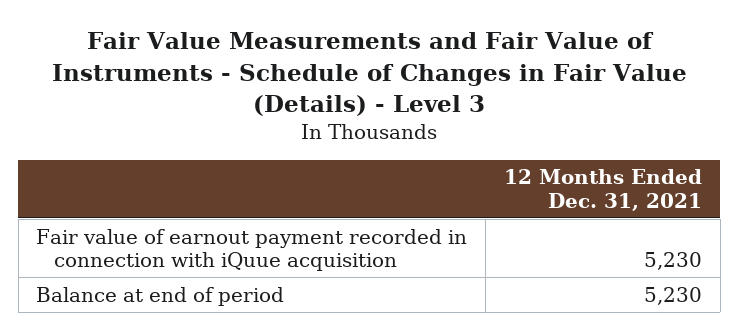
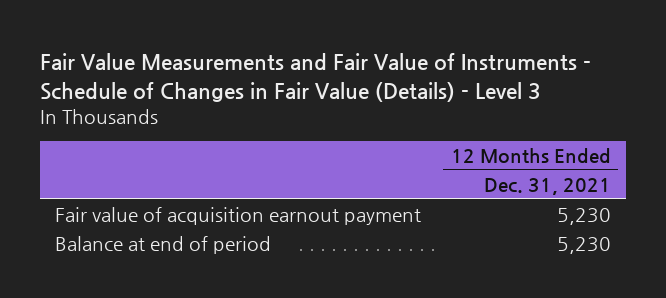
- Fair value of earnout payment recorded in connection with iQuue acquisition | 5,230
+ Fair value of acquisition earnout payment | 5,230

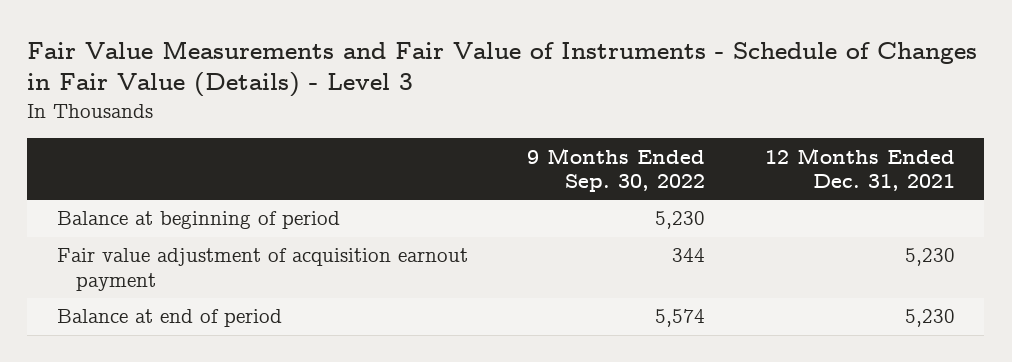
- | 12 Months Ended Dec. 31, 2021
+ | 9 Months Ended Sep. 30, 2022 | 12 Months Ended Dec. 31, 2021
- Fair value of acquisition earnout payment | 5,230
+ Balance at beginning of period | 5,230 |
+ Fair value adjustment of acquisition earnout payment | 344 | 5,230

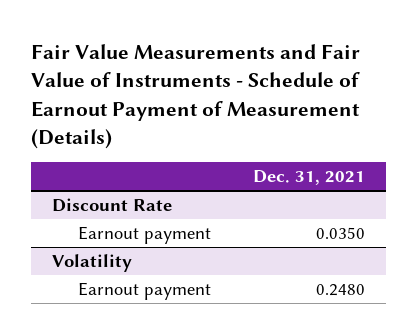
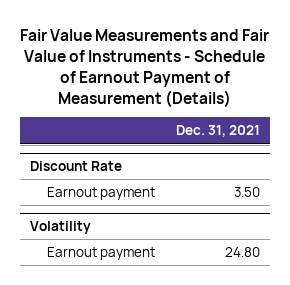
@ Discount Rate
- Earnout payment | 0.0350
+ Earnout payment | 3.50
@ Volatility
- Earnout payment | 0.2480
+ Earnout payment | 24.80

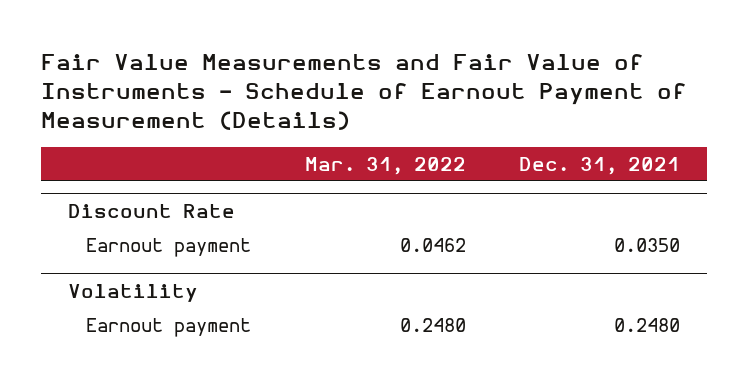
- | Dec. 31, 2021
+ | Mar. 31, 2022 | Dec. 31, 2021
@ Discount Rate
- Earnout payment | 3.50
+ Earnout payment | 0.0462 | 0.0350
@ Volatility
- Earnout payment | 24.80
+ Earnout payment | 0.2480 | 0.2480

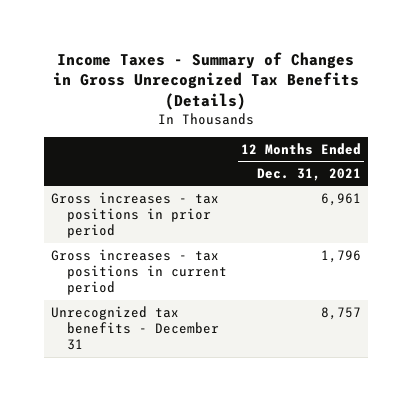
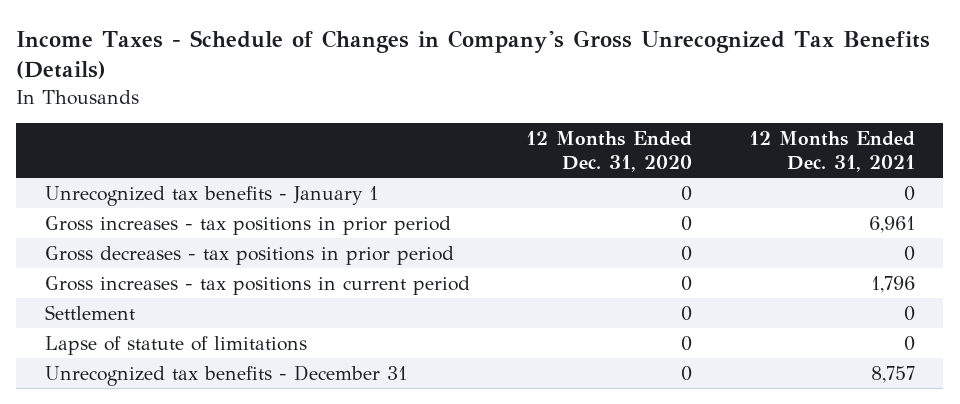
- Income Taxes - Summary of Changes in Gross Unrecognized Tax Benefits (Details)
+ Income Taxes - Schedule of Changes in Company's Gross Unrecognized Tax Benefits (Details)
- | 12 Months Ended Dec. 31, 2021
+ | 12 Months Ended Dec. 31, 2020 | 12 Months Ended Dec. 31, 2021
+ Unrecognized tax benefits - January 1 | 0 | 0
+ Gross decreases - tax positions in prior period | 0 | 0
+ Settlement | 0 | 0
+ Lapse of statute of limitations | 0 | 0

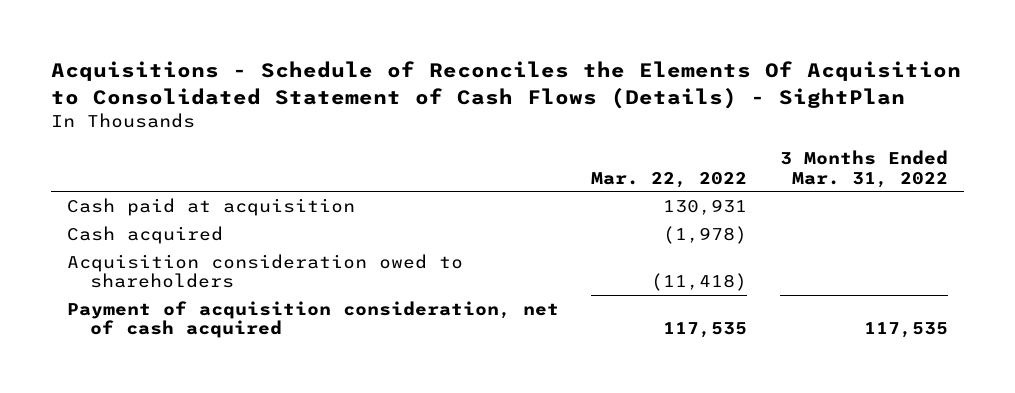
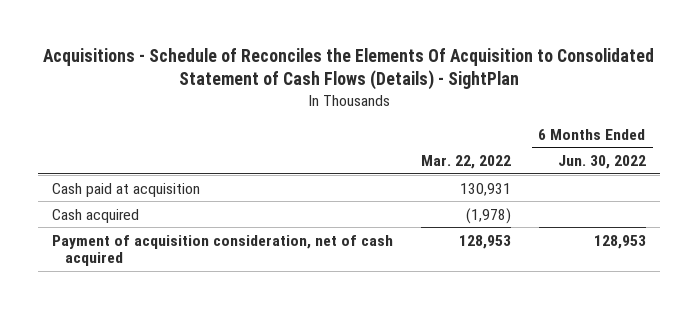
- | Mar. 22, 2022 | 3 Months Ended Mar. 31, 2022
+ | Mar. 22, 2022 | 6 Months Ended Jun. 30, 2022
- Acquisition consideration owed to shareholders | (11,418) |
- Payment of acquisition consideration, net of cash acquired | 117,535 | 117,535
+ Payment of acquisition consideration, net of cash acquired | 128,953 | 128,953

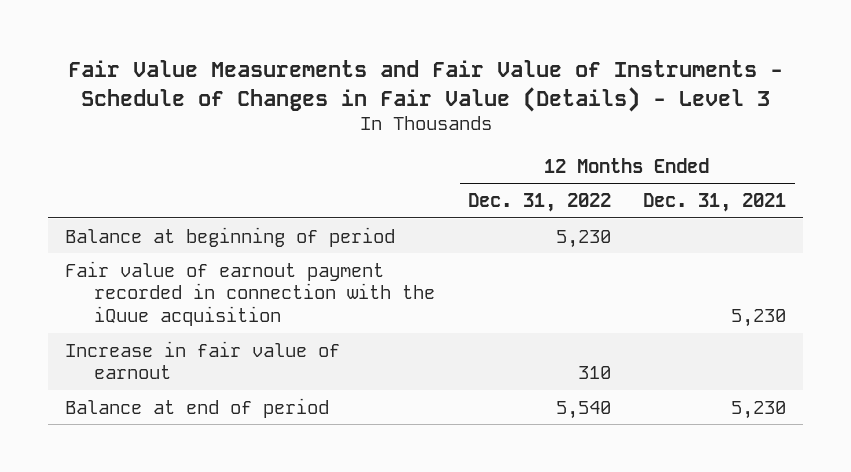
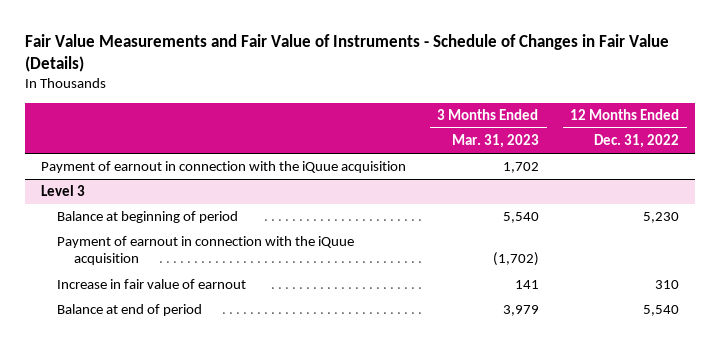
- Fair Value Measurements and Fair Value of Instruments - Schedule of Changes in Fair Value (Details) - Level 3
+ Fair Value Measurements and Fair Value of Instruments - Schedule of Changes in Fair Value (Details)
- | 12 Months Ended Dec. 31, 2022 | 12 Months Ended Dec. 31, 2021
+ | 3 Months Ended Mar. 31, 2023 | 12 Months Ended Dec. 31, 2022
+ Payment of earnout in connection with the iQuue acquisition | 1,702 |
+ Level 3
- Fair value of earnout payment recorded in connection with the iQuue acquisition | | 5,230
+ Payment of earnout in connection with the iQuue acquisition | (1,702) |

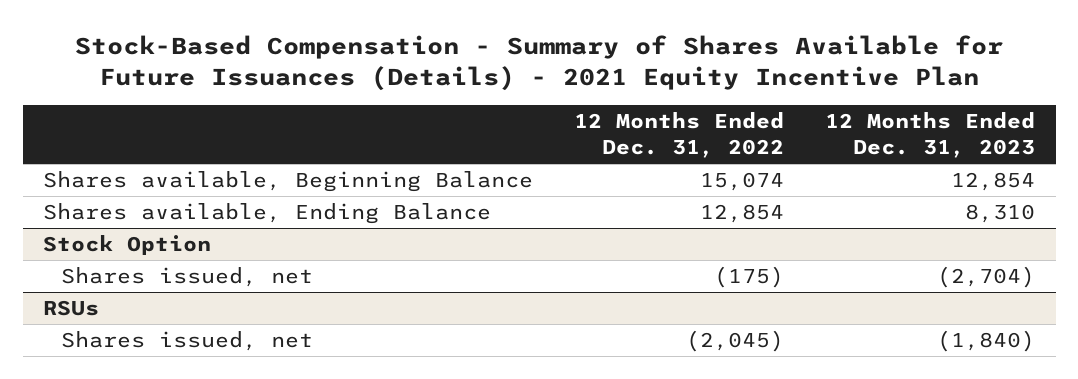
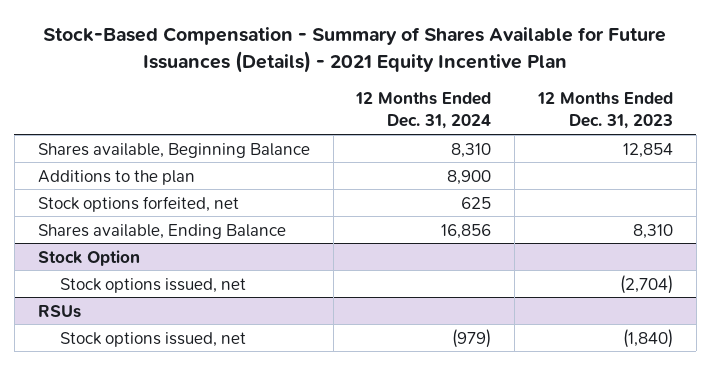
- | 12 Months Ended Dec. 31, 2022 | 12 Months Ended Dec. 31, 2023
+ | 12 Months Ended Dec. 31, 2024 | 12 Months Ended Dec. 31, 2023
+ Additions to the plan | 8,900 |
+ Stock options forfeited, net | 625 |
@ Stock Option
- Shares issued, net | (175) | (2,704)
+ Stock options issued, net | | (2,704)
@ RSUs
- Shares issued, net | (2,045) | (1,840)
+ Stock options issued, net | (979) | (1,840)

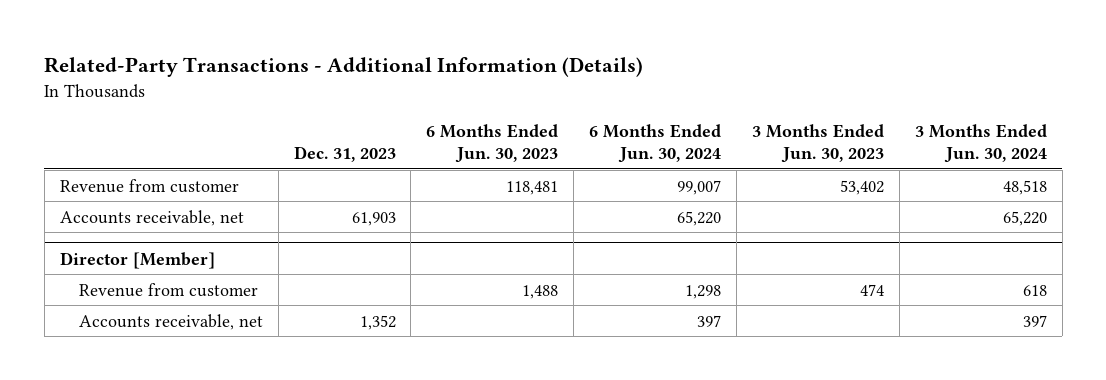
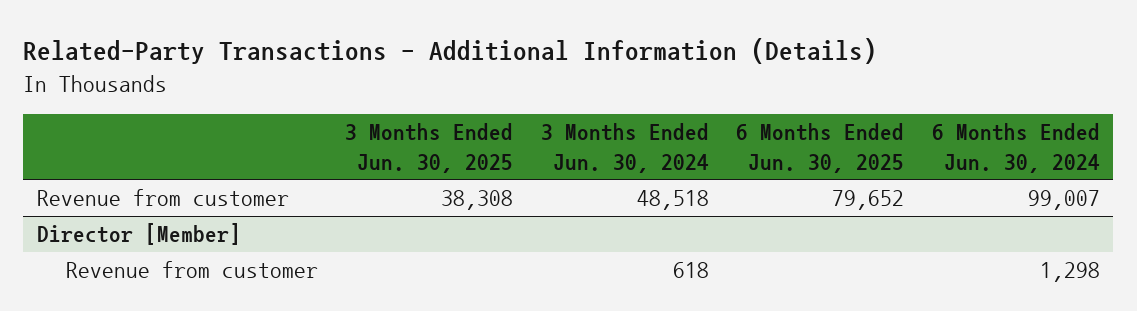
- | Dec. 31, 2023 | 6 Months Ended Jun. 30, 2023 | 6 Months Ended Jun. 30, 2024 | 3 Months Ended Jun. 30, 2023 | 3 Months Ended Jun. 30, 2024
+ | 3 Months Ended Jun. 30, 2025 | 3 Months Ended Jun. 30, 2024 | 6 Months Ended Jun. 30, 2025 | 6 Months Ended Jun. 30, 2024
- Accounts receivable, net | 61,903 | | 65,220 | | 65,220
@ Director [Member]
- Accounts receivable, net | 1,352 | | 397 | | 397

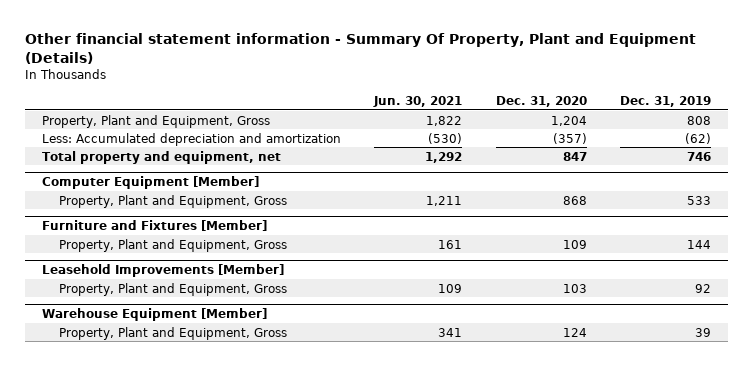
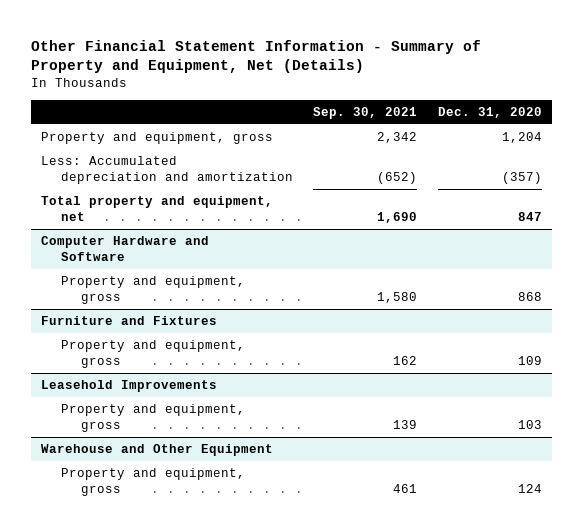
- Other financial statement information - Summary Of Property, Plant and Equipment (Details)
+ Other Financial Statement Information - Summary of Property and Equipment, Net (Details)
- | Jun. 30, 2021 | Dec. 31, 2020 | Dec. 31, 2019
+ | Sep. 30, 2021 | Dec. 31, 2020
- Property, Plant and Equipment, Gross | 1,822 | 1,204 | 808
+ Property and equipment, gross | 2,342 | 1,204
- Computer Equipment [Member]
- Property, Plant and Equipment, Gross | 1,211 | 868 | 533
- Furniture and Fixtures [Member]
- Property, Plant and Equipment, Gross | 161 | 109 | 144
- Leasehold Improvements [Member]
- Property, Plant and Equipment, Gross | 109 | 103 | 92
- Warehouse Equipment [Member]
- Property, Plant and Equipment, Gross | 341 | 124 | 39
+ Computer Hardware and Software
+ Property and equipment, gross | 1,580 | 868
+ Furniture and Fixtures
+ Property and equipment, gross | 162 | 109
+ Leasehold Improvements
+ Property and equipment, gross | 139 | 103
+ Warehouse and Other Equipment
+ Property and equipment, gross | 461 | 124

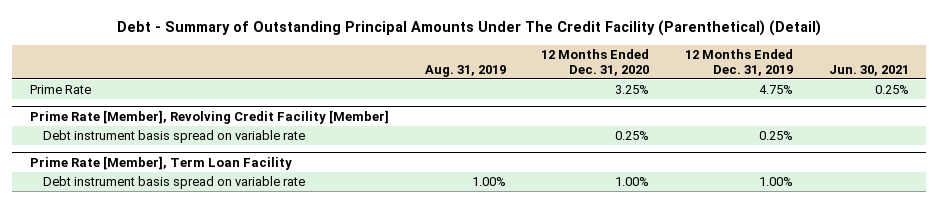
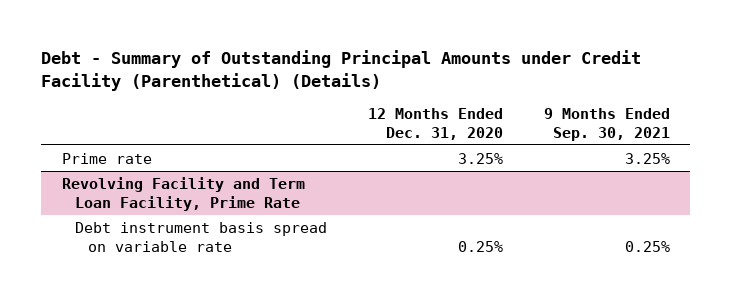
- Debt - Summary of Outstanding Principal Amounts Under The Credit Facility (Parenthetical) (Detail)
+ Debt - Summary of Outstanding Principal Amounts under Credit Facility (Parenthetical) (Details)
- | Aug. 31, 2019 | 12 Months Ended Dec. 31, 2020 | 12 Months Ended Dec. 31, 2019 | Jun. 30, 2021
+ | 12 Months Ended Dec. 31, 2020 | 9 Months Ended Sep. 30, 2021
- Prime Rate | | 3.25% | 4.75% | 0.25%
- Prime Rate [Member], Revolving Credit Facility [Member]
+ Prime rate | 3.25% | 3.25%
+ Revolving Facility and Term Loan Facility, Prime Rate
- Prime Rate [Member], Term Loan Facility
- Debt instrument basis spread on variable rate | 1.00% | 1.00% | 1.00% |

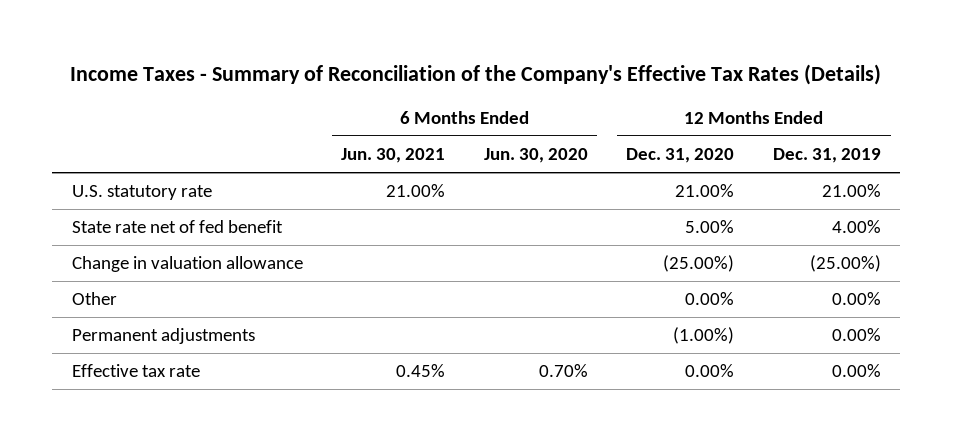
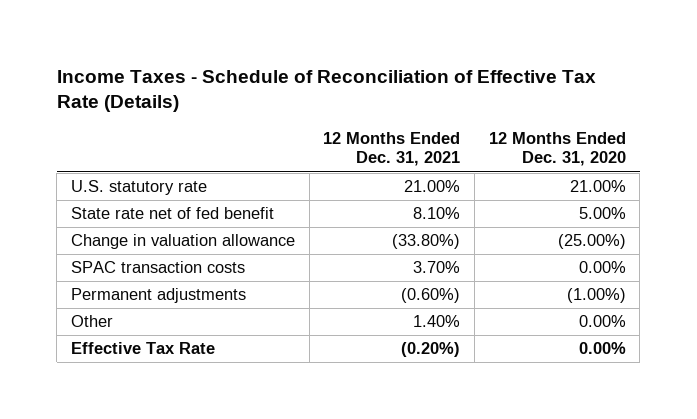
- Income Taxes - Summary of Reconciliation of the Company's Effective Tax Rates (Details)
+ Income Taxes - Schedule of Reconciliation of Effective Tax Rate (Details)
- | 6 Months Ended Jun. 30, 2021 | 6 Months Ended Jun. 30, 2020 | 12 Months Ended Dec. 31, 2020 | 12 Months Ended Dec. 31, 2019
+ | 12 Months Ended Dec. 31, 2021 | 12 Months Ended Dec. 31, 2020
+ SPAC transaction costs | 3.70% | 0.00%
- Effective tax rate | 0.45% | 0.70% | 0.00% | 0.00%
moved down: Other | 1.40% | 0.00%
+ Effective Tax Rate | (0.20%) | 0.00%

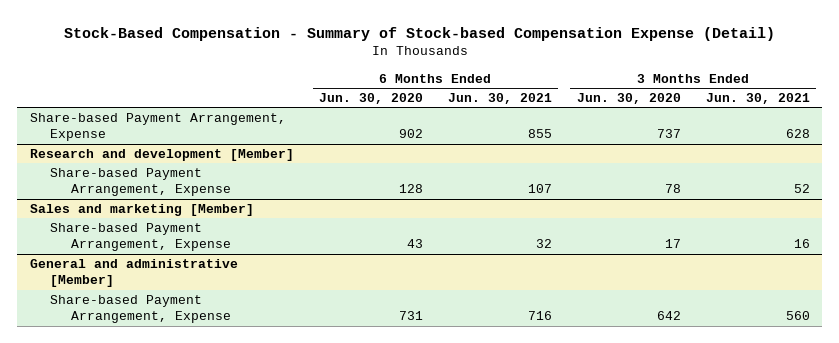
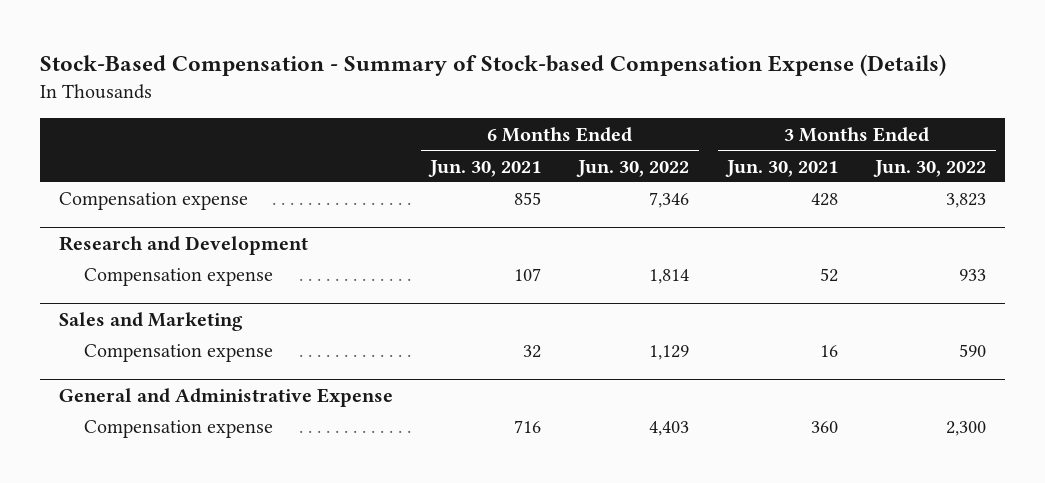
- Stock-Based Compensation - Summary of Stock-based Compensation Expense (Detail)
+ Stock-Based Compensation - Summary of Stock-based Compensation Expense (Details)
- | 6 Months Ended Jun. 30, 2020 | 6 Months Ended Jun. 30, 2021 | 3 Months Ended Jun. 30, 2020 | 3 Months Ended Jun. 30, 2021
+ | 6 Months Ended Jun. 30, 2021 | 6 Months Ended Jun. 30, 2022 | 3 Months Ended Jun. 30, 2021 | 3 Months Ended Jun. 30, 2022
- Share-based Payment Arrangement, Expense | 902 | 855 | 737 | 628
- Research and development [Member]
- Share-based Payment Arrangement, Expense | 128 | 107 | 78 | 52
- Sales and marketing [Member]
- Share-based Payment Arrangement, Expense | 43 | 32 | 17 | 16
- General and administrative [Member]
- Share-based Payment Arrangement, Expense | 731 | 716 | 642 | 560
+ Compensation expense | 855 | 7,346 | 428 | 3,823
+ Research and Development
+ Compensation expense | 107 | 1,814 | 52 | 933
+ Sales and Marketing
+ Compensation expense | 32 | 1,129 | 16 | 590
+ General and Administrative Expense
+ Compensation expense | 716 | 4,403 | 360 | 2,300

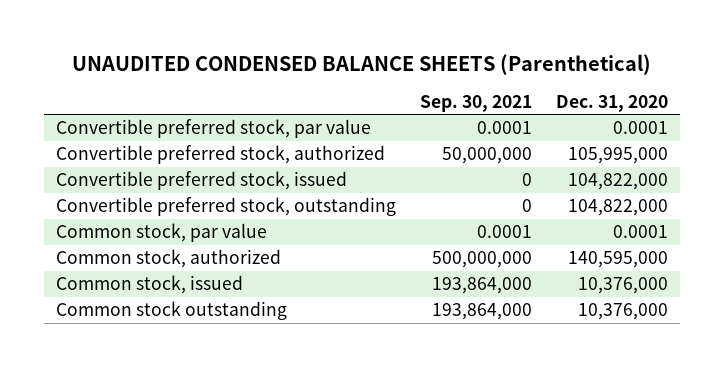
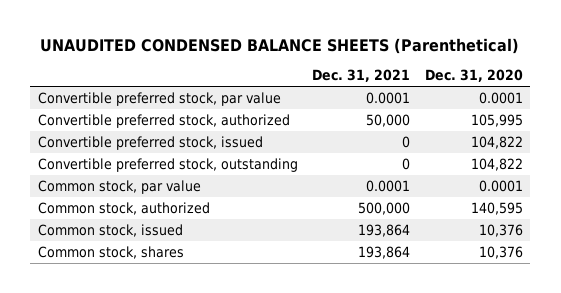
- | Sep. 30, 2021 | Dec. 31, 2020
+ | Dec. 31, 2021 | Dec. 31, 2020
- Convertible preferred stock, authorized | 50,000,000 | 105,995,000
- Convertible preferred stock, issued | 0 | 104,822,000
- Convertible preferred stock, outstanding | 0 | 104,822,000
+ Convertible preferred stock, authorized | 50,000 | 105,995
+ Convertible preferred stock, issued | 0 | 104,822
+ Convertible preferred stock, outstanding | 0 | 104,822
- Common stock, authorized | 500,000,000 | 140,595,000
- Common stock, issued | 193,864,000 | 10,376,000
- Common stock outstanding | 193,864,000 | 10,376,000
+ Common stock, authorized | 500,000 | 140,595
+ Common stock, issued | 193,864 | 10,376
+ Common stock, shares | 193,864 | 10,376

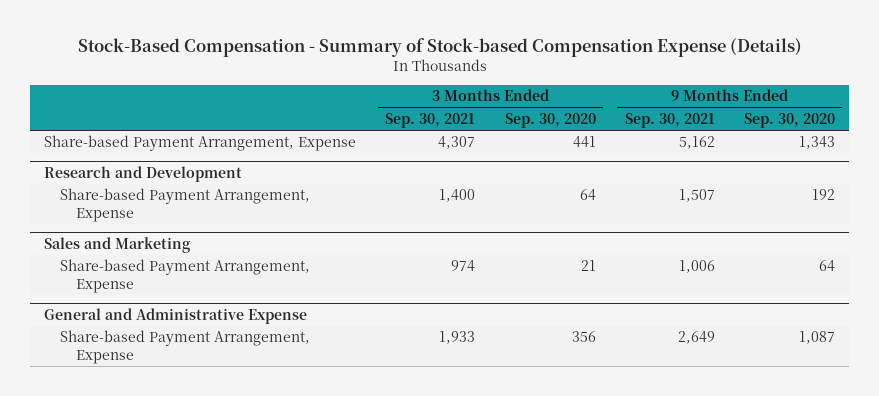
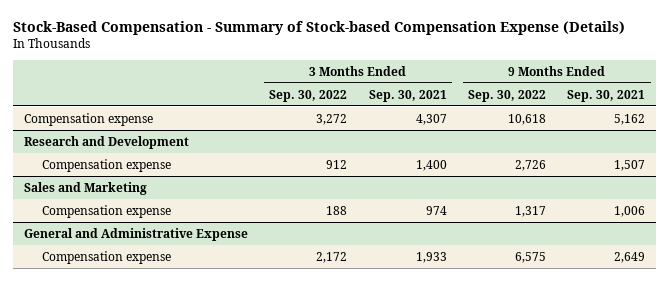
- | 3 Months Ended Sep. 30, 2021 | 3 Months Ended Sep. 30, 2020 | 9 Months Ended Sep. 30, 2021 | 9 Months Ended Sep. 30, 2020
+ | 3 Months Ended Sep. 30, 2022 | 3 Months Ended Sep. 30, 2021 | 9 Months Ended Sep. 30, 2022 | 9 Months Ended Sep. 30, 2021
- Share-based Payment Arrangement, Expense | 4,307 | 441 | 5,162 | 1,343
+ Compensation expense | 3,272 | 4,307 | 10,618 | 5,162
@ Research and Development
- Share-based Payment Arrangement, Expense | 1,400 | 64 | 1,507 | 192
+ Compensation expense | 912 | 1,400 | 2,726 | 1,507
@ Sales and Marketing
- Share-based Payment Arrangement, Expense | 974 | 21 | 1,006 | 64
+ Compensation expense | 188 | 974 | 1,317 | 1,006
@ General and Administrative Expense
- Share-based Payment Arrangement, Expense | 1,933 | 356 | 2,649 | 1,087
+ Compensation expense | 2,172 | 1,933 | 6,575 | 2,649

